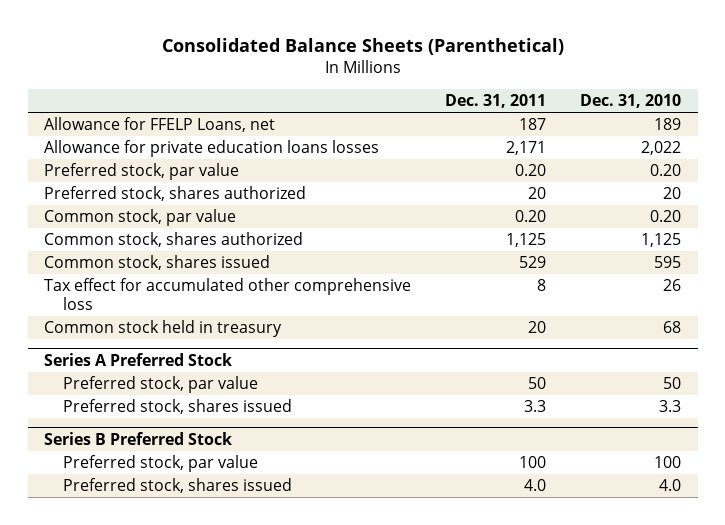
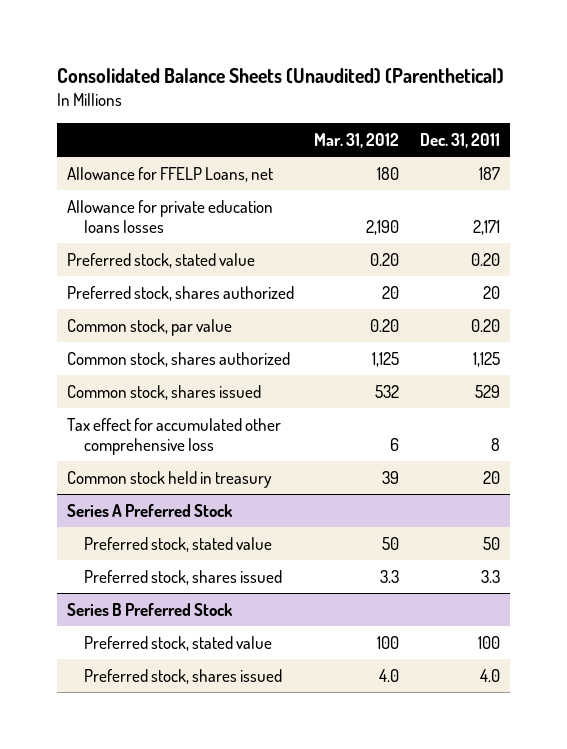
- Consolidated Balance Sheets (Parenthetical)
+ Consolidated Balance Sheets (Unaudited) (Parenthetical)
- | Dec. 31, 2011 | Dec. 31, 2010
+ | Mar. 31, 2012 | Dec. 31, 2011
- Preferred stock, par value | 0.20 | 0.20
+ Preferred stock, stated value | 0.20 | 0.20
@ Series A Preferred Stock
- Preferred stock, par value | 50 | 50
+ Preferred stock, stated value | 50 | 50
@ Series B Preferred Stock
- Preferred stock, par value | 100 | 100
+ Preferred stock, stated value | 100 | 100

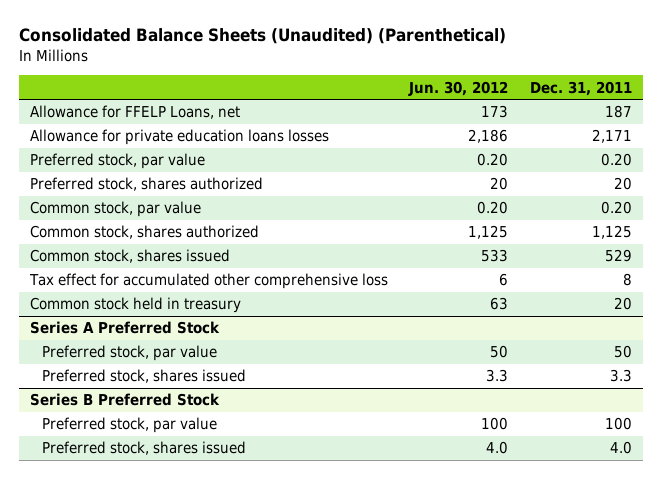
- | Mar. 31, 2012 | Dec. 31, 2011
+ | Jun. 30, 2012 | Dec. 31, 2011
- Preferred stock, stated value | 0.20 | 0.20
+ Preferred stock, par value | 0.20 | 0.20
@ Series A Preferred Stock
- Preferred stock, stated value | 50 | 50
+ Preferred stock, par value | 50 | 50
@ Series B Preferred Stock
- Preferred stock, stated value | 100 | 100
+ Preferred stock, par value | 100 | 100

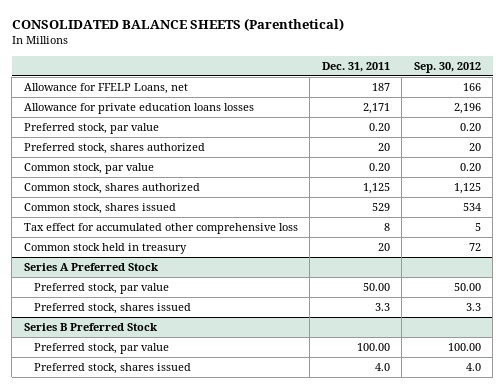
- Consolidated Balance Sheets (Unaudited) (Parenthetical)
+ CONSOLIDATED BALANCE SHEETS (Parenthetical)
- | Jun. 30, 2012 | Dec. 31, 2011
+ | Dec. 31, 2011 | Sep. 30, 2012
@ Series A Preferred Stock
- Preferred stock, par value | 50 | 50
+ Preferred stock, par value | 50.00 | 50.00
@ Series B Preferred Stock
- Preferred stock, par value | 100 | 100
+ Preferred stock, par value | 100.00 | 100.00

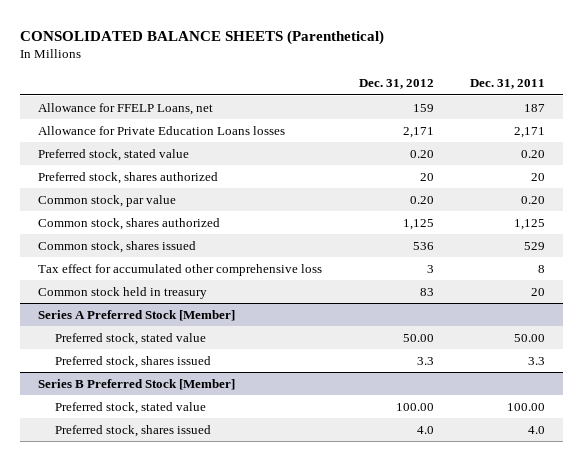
- | Dec. 31, 2011 | Sep. 30, 2012
+ | Dec. 31, 2012 | Dec. 31, 2011
- Allowance for private education loans losses | 2,171 | 2,196
- Preferred stock, par value | 0.20 | 0.20
+ Allowance for Private Education Loans losses | 2,171 | 2,171
+ Preferred stock, stated value | 0.20 | 0.20
- Series A Preferred Stock
- Preferred stock, par value | 50.00 | 50.00
+ Series A Preferred Stock [Member]
+ Preferred stock, stated value | 50.00 | 50.00
- Series B Preferred Stock
- Preferred stock, par value | 100.00 | 100.00
+ Series B Preferred Stock [Member]
+ Preferred stock, stated value | 100.00 | 100.00

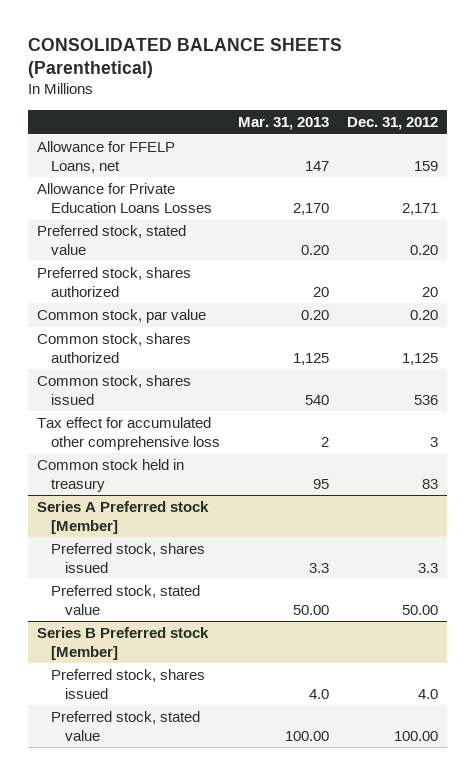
- | Dec. 31, 2012 | Dec. 31, 2011
+ | Mar. 31, 2013 | Dec. 31, 2012
- Allowance for Private Education Loans losses | 2,171 | 2,171
+ Allowance for Private Education Loans Losses | 2,170 | 2,171
- Series A Preferred Stock [Member]
- Preferred stock, stated value | 50.00 | 50.00
+ Series A Preferred stock [Member]
- Series B Preferred Stock [Member]
- Preferred stock, stated value | 100.00 | 100.00
+ Preferred stock, stated value | 50.00 | 50.00
+ Series B Preferred stock [Member]
+ Preferred stock, stated value | 100.00 | 100.00

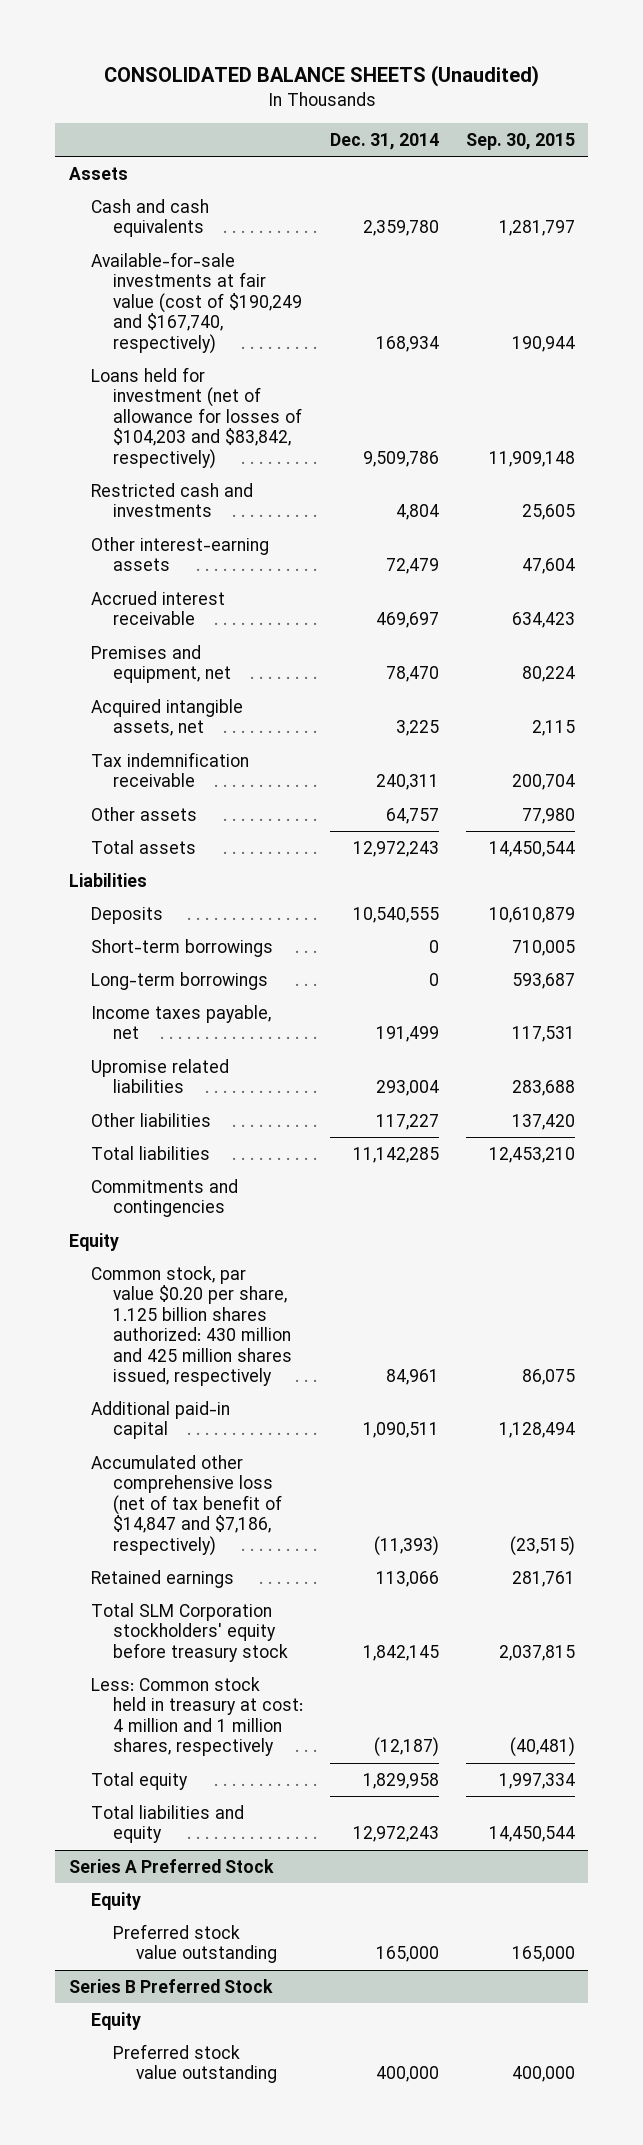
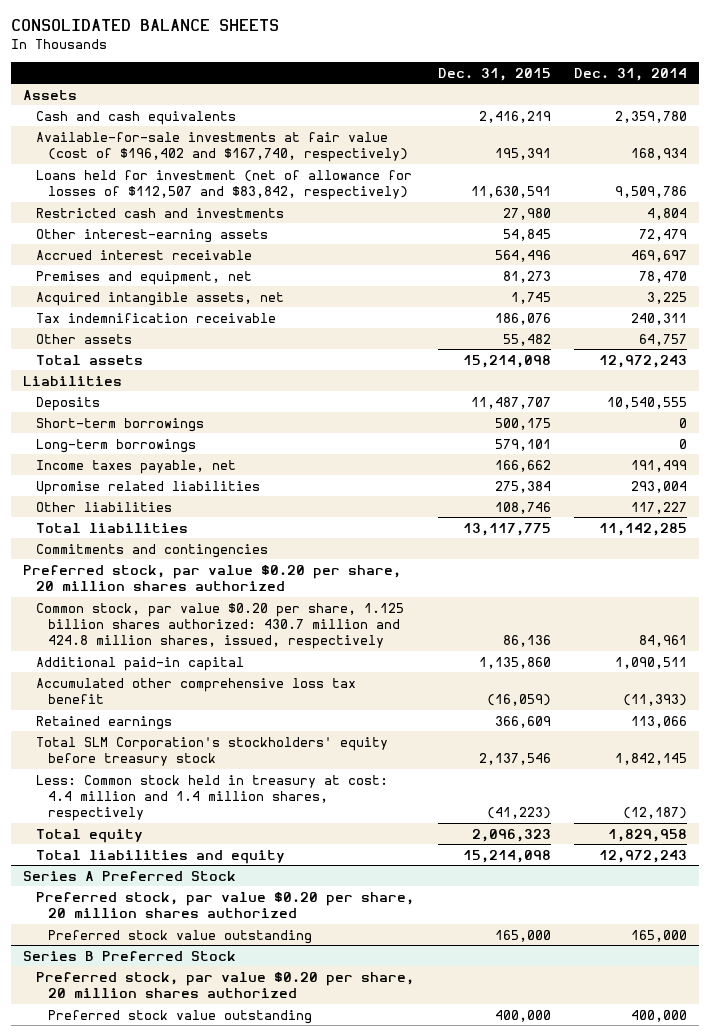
- CONSOLIDATED BALANCE SHEETS (Unaudited)
+ CONSOLIDATED BALANCE SHEETS
- | Dec. 31, 2014 | Sep. 30, 2015
+ | Dec. 31, 2015 | Dec. 31, 2014
- Available-for-sale investments at fair value (cost of $190,249 and $167,740, respectively) | 168,934 | 190,944
- Loans held for investment (net of allowance for losses of $104,203 and $83,842, respectively) | 9,509,786 | 11,909,148
+ Available-for-sale investments at fair value (cost of $196,402 and $167,740, respectively) | 195,391 | 168,934
+ Loans held for investment (net of allowance for losses of $112,507 and $83,842, respectively) | 11,630,591 | 9,509,786
- Equity
- Common stock, par value $0.20 per share, 1.125 billion shares authorized: 430 million and 425 million shares issued, respectively | 84,961 | 86,075
+ Preferred stock, par value $0.20 per share, 20 million shares authorized
+ Common stock, par value $0.20 per share, 1.125 billion shares authorized: 430.7 million and 424.8 million shares, issued, respectively | 86,136 | 84,961
- Accumulated other comprehensive loss (net of tax benefit of $14,847 and $7,186, respectively) | (11,393) | (23,515)
+ Accumulated other comprehensive loss tax benefit | (16,059) | (11,393)
- Total SLM Corporation stockholders' equity before treasury stock | 1,842,145 | 2,037,815
- Less: Common stock held in treasury at cost: 4 million and 1 million shares, respectively | (12,187) | (40,481)
+ Total SLM Corporation's stockholders' equity before treasury stock | 2,137,546 | 1,842,145
+ Less: Common stock held in treasury at cost: 4.4 million and 1.4 million shares, respectively | (41,223) | (12,187)
@ Series A Preferred Stock
- Equity
+ Preferred stock, par value $0.20 per share, 20 million shares authorized
@ Series B Preferred Stock
- Equity
+ Preferred stock, par value $0.20 per share, 20 million shares authorized

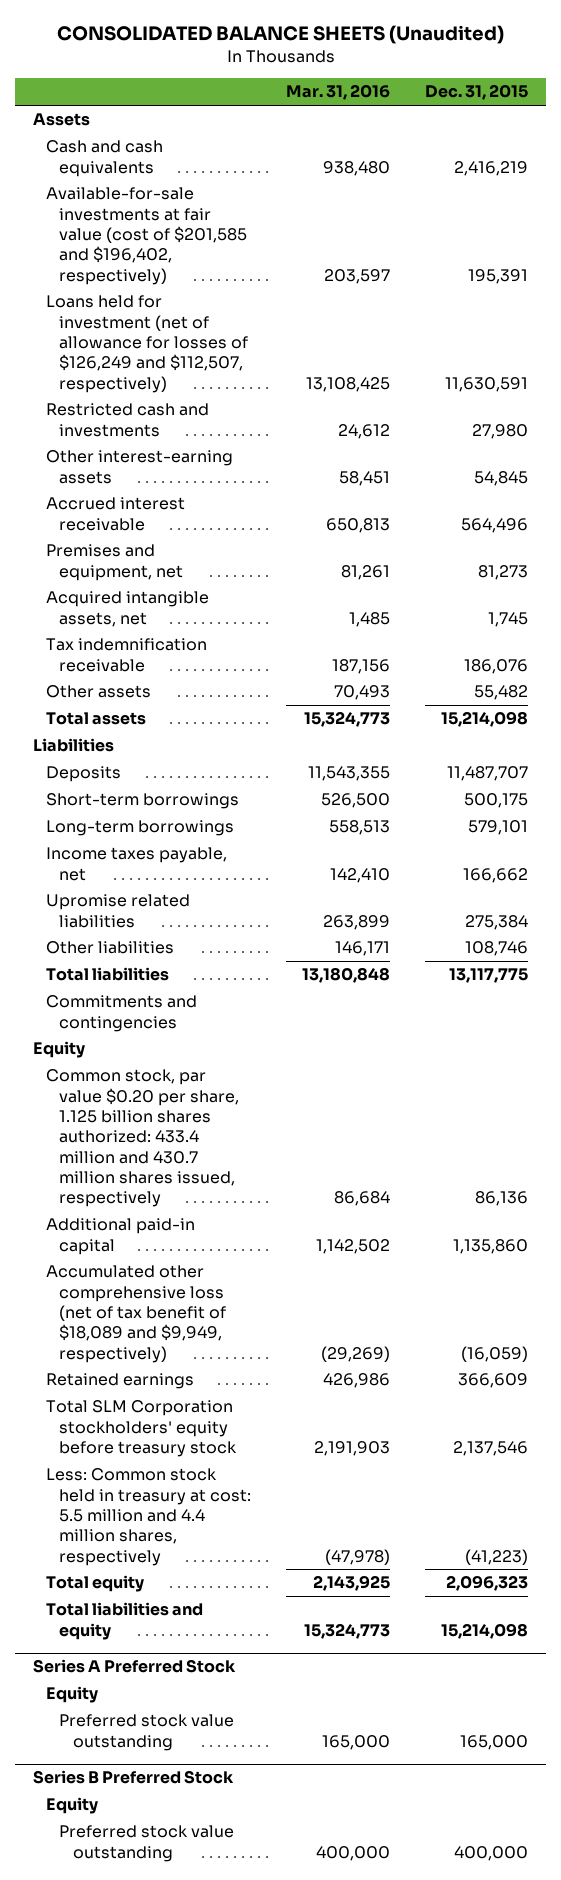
- CONSOLIDATED BALANCE SHEETS
+ CONSOLIDATED BALANCE SHEETS (Unaudited)
- | Dec. 31, 2015 | Dec. 31, 2014
+ | Mar. 31, 2016 | Dec. 31, 2015
- Available-for-sale investments at fair value (cost of $196,402 and $167,740, respectively) | 195,391 | 168,934
- Loans held for investment (net of allowance for losses of $112,507 and $83,842, respectively) | 11,630,591 | 9,509,786
+ Available-for-sale investments at fair value (cost of $201,585 and $196,402, respectively) | 203,597 | 195,391
+ Loans held for investment (net of allowance for losses of $126,249 and $112,507, respectively) | 13,108,425 | 11,630,591
- Preferred stock, par value $0.20 per share, 20 million shares authorized
- Common stock, par value $0.20 per share, 1.125 billion shares authorized: 430.7 million and 424.8 million shares, issued, respectively | 86,136 | 84,961
+ Equity
+ Common stock, par value $0.20 per share, 1.125 billion shares authorized: 433.4 million and 430.7 million shares issued, respectively | 86,684 | 86,136
- Accumulated other comprehensive loss tax benefit | (16,059) | (11,393)
+ Accumulated other comprehensive loss (net of tax benefit of $18,089 and $9,949, respectively) | (29,269) | (16,059)
- Total SLM Corporation's stockholders' equity before treasury stock | 2,137,546 | 1,842,145
- Less: Common stock held in treasury at cost: 4.4 million and 1.4 million shares, respectively | (41,223) | (12,187)
+ Total SLM Corporation stockholders' equity before treasury stock | 2,191,903 | 2,137,546
+ Less: Common stock held in treasury at cost: 5.5 million and 4.4 million shares, respectively | (47,978) | (41,223)
@ Series A Preferred Stock
- Preferred stock, par value $0.20 per share, 20 million shares authorized
+ Equity
@ Series B Preferred Stock
- Preferred stock, par value $0.20 per share, 20 million shares authorized
+ Equity

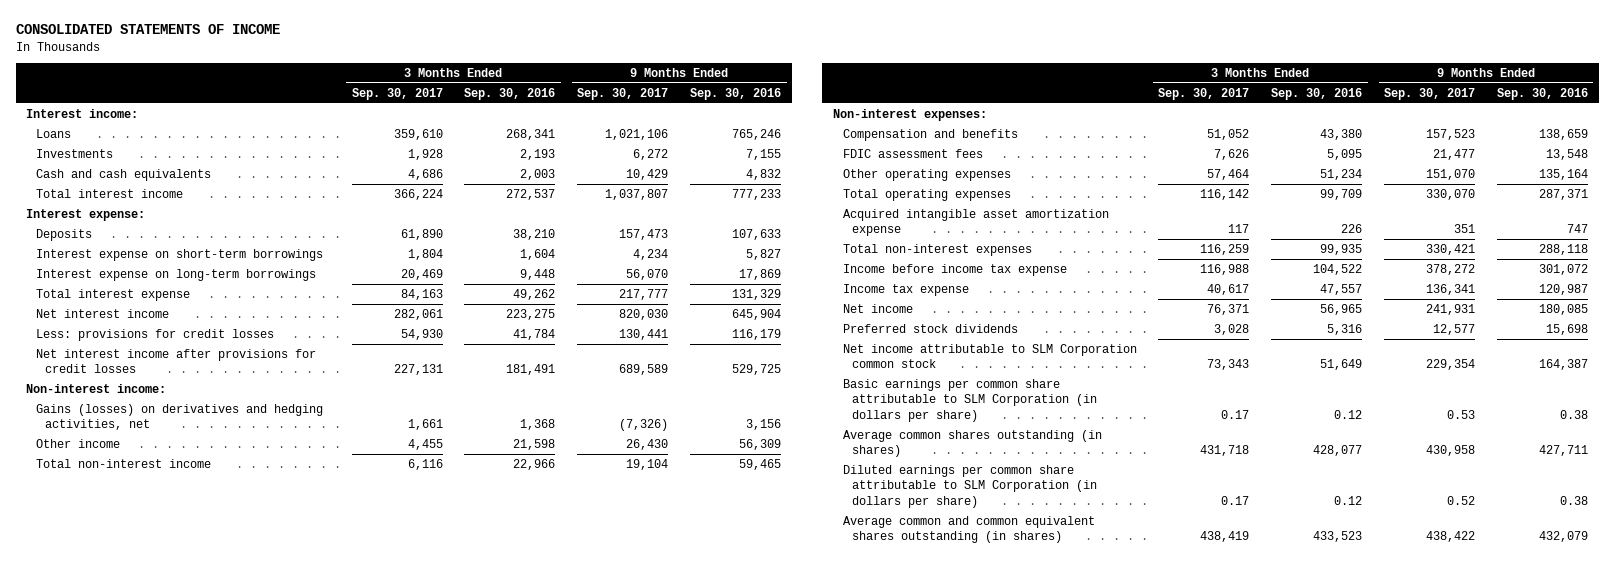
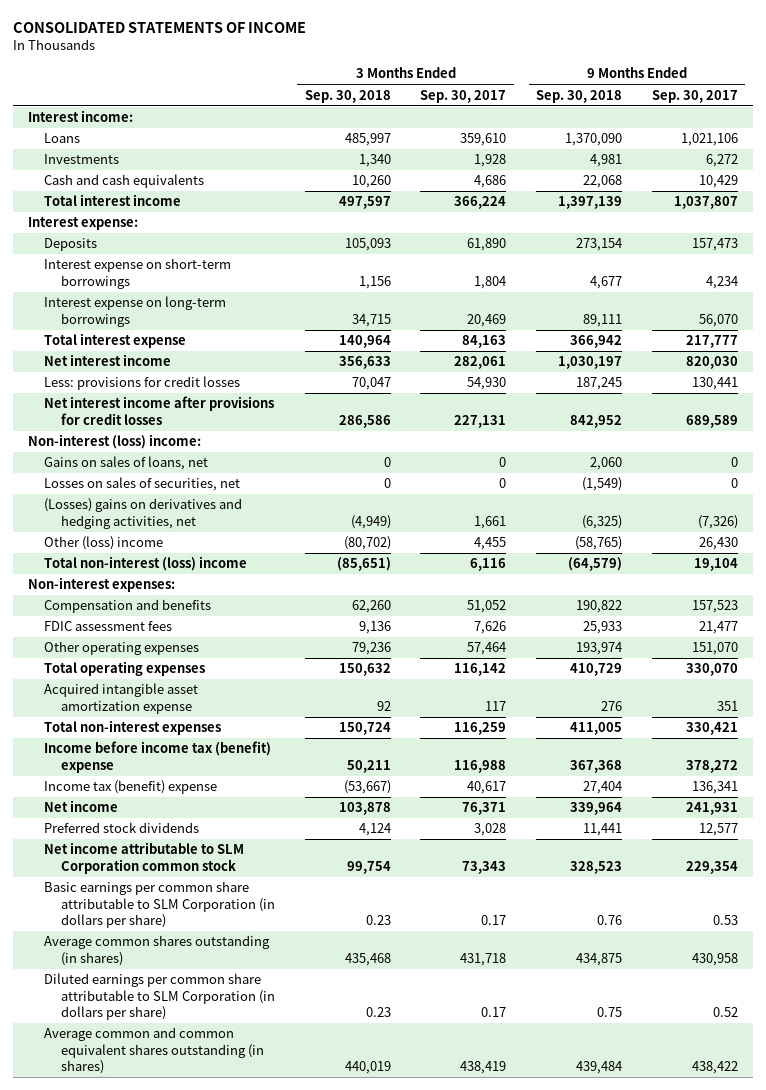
- | 3 Months Ended Sep. 30, 2017 | 3 Months Ended Sep. 30, 2016 | 9 Months Ended Sep. 30, 2017 | 9 Months Ended Sep. 30, 2016
+ | 3 Months Ended Sep. 30, 2018 | 3 Months Ended Sep. 30, 2017 | 9 Months Ended Sep. 30, 2018 | 9 Months Ended Sep. 30, 2017
- Non-interest income:
- Gains (losses) on derivatives and hedging activities, net | 1,661 | 1,368 | (7,326) | 3,156
- Other income | 4,455 | 21,598 | 26,430 | 56,309
- Total non-interest income | 6,116 | 22,966 | 19,104 | 59,465
+ Non-interest (loss) income:
+ Gains on sales of loans, net | 0 | 0 | 2,060 | 0
+ Losses on sales of securities, net | 0 | 0 | (1,549) | 0
+ (Losses) gains on derivatives and hedging activities, net | (4,949) | 1,661 | (6,325) | (7,326)
+ Other (loss) income | (80,702) | 4,455 | (58,765) | 26,430
+ Total non-interest (loss) income | (85,651) | 6,116 | (64,579) | 19,104
- Income before income tax expense | 116,988 | 104,522 | 378,272 | 301,072
- Income tax expense | 40,617 | 47,557 | 136,341 | 120,987
+ Income before income tax (benefit) expense | 50,211 | 116,988 | 367,368 | 378,272
+ Income tax (benefit) expense | (53,667) | 40,617 | 27,404 | 136,341

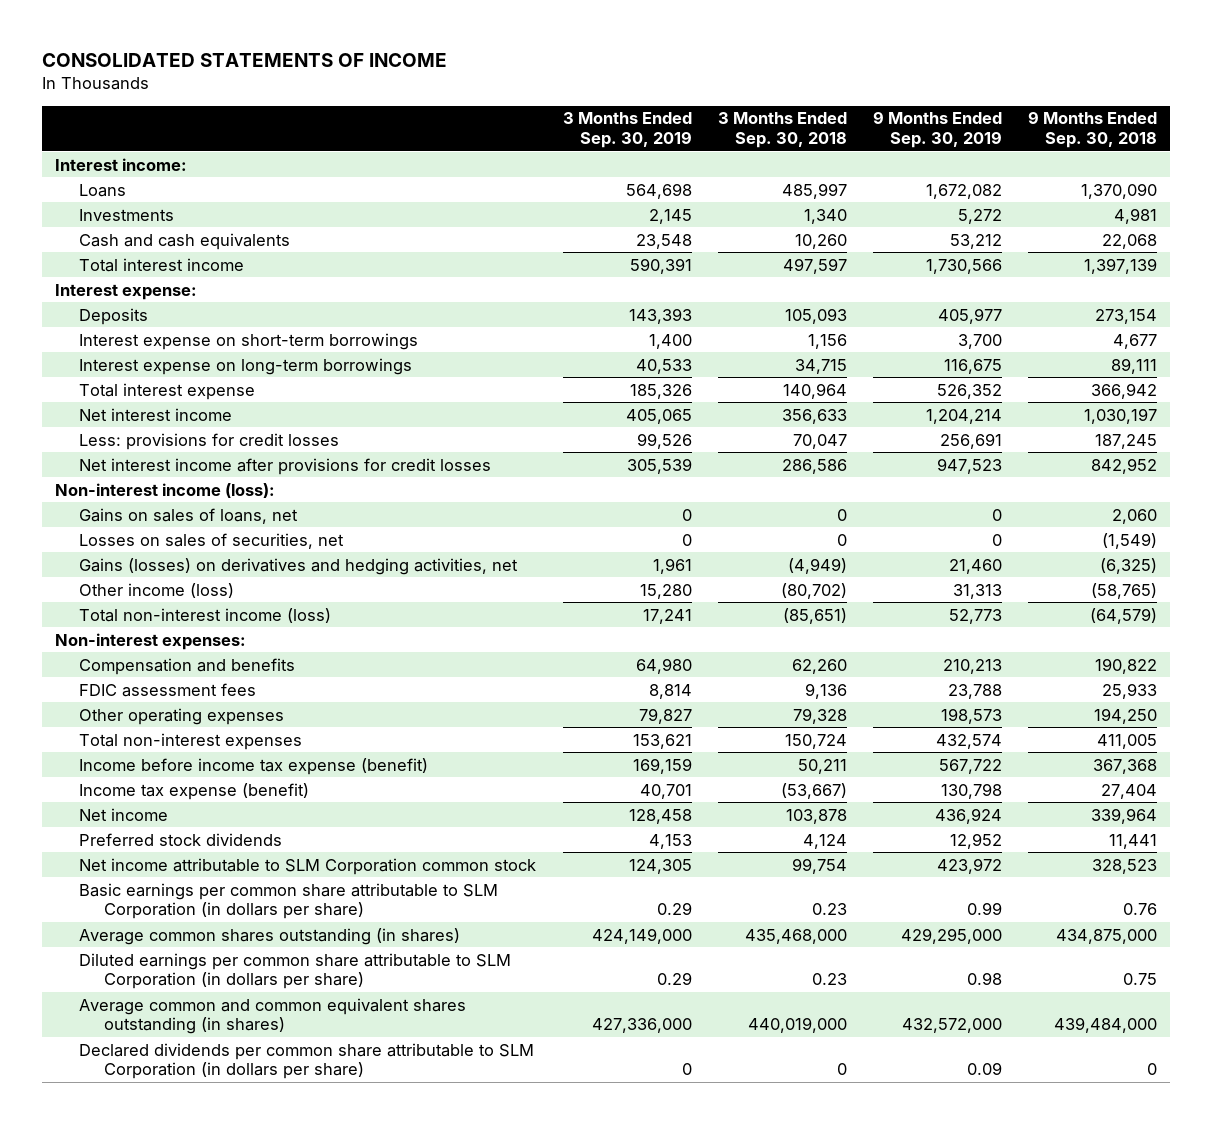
- | 3 Months Ended Sep. 30, 2018 | 3 Months Ended Sep. 30, 2017 | 9 Months Ended Sep. 30, 2018 | 9 Months Ended Sep. 30, 2017
+ | 3 Months Ended Sep. 30, 2019 | 3 Months Ended Sep. 30, 2018 | 9 Months Ended Sep. 30, 2019 | 9 Months Ended Sep. 30, 2018
- Non-interest (loss) income:
+ Non-interest income (loss):
- (Losses) gains on derivatives and hedging activities, net | (4,949) | 1,661 | (6,325) | (7,326)
- Other (loss) income | (80,702) | 4,455 | (58,765) | 26,430
- Total non-interest (loss) income | (85,651) | 6,116 | (64,579) | 19,104
+ Gains (losses) on derivatives and hedging activities, net | 1,961 | (4,949) | 21,460 | (6,325)
+ Other income (loss) | 15,280 | (80,702) | 31,313 | (58,765)
+ Total non-interest income (loss) | 17,241 | (85,651) | 52,773 | (64,579)
- Other operating expenses | 79,236 | 57,464 | 193,974 | 151,070
- Total operating expenses | 150,632 | 116,142 | 410,729 | 330,070
- Acquired intangible asset amortization expense | 92 | 117 | 276 | 351
+ Other operating expenses | 79,827 | 79,328 | 198,573 | 194,250
- Income before income tax (benefit) expense | 50,211 | 116,988 | 367,368 | 378,272
- Income tax (benefit) expense | (53,667) | 40,617 | 27,404 | 136,341
+ Income before income tax expense (benefit) | 169,159 | 50,211 | 567,722 | 367,368
+ Income tax expense (benefit) | 40,701 | (53,667) | 130,798 | 27,404
- Average common shares outstanding (in shares) | 435,468 | 431,718 | 434,875 | 430,958
+ Average common shares outstanding (in shares) | 424,149,000 | 435,468,000 | 429,295,000 | 434,875,000
- Average common and common equivalent shares outstanding (in shares) | 440,019 | 438,419 | 439,484 | 438,422
+ Average common and common equivalent shares outstanding (in shares) | 427,336,000 | 440,019,000 | 432,572,000 | 439,484,000
+ Declared dividends per common share attributable to SLM Corporation (in dollars per share) | 0 | 0 | 0.09 | 0

